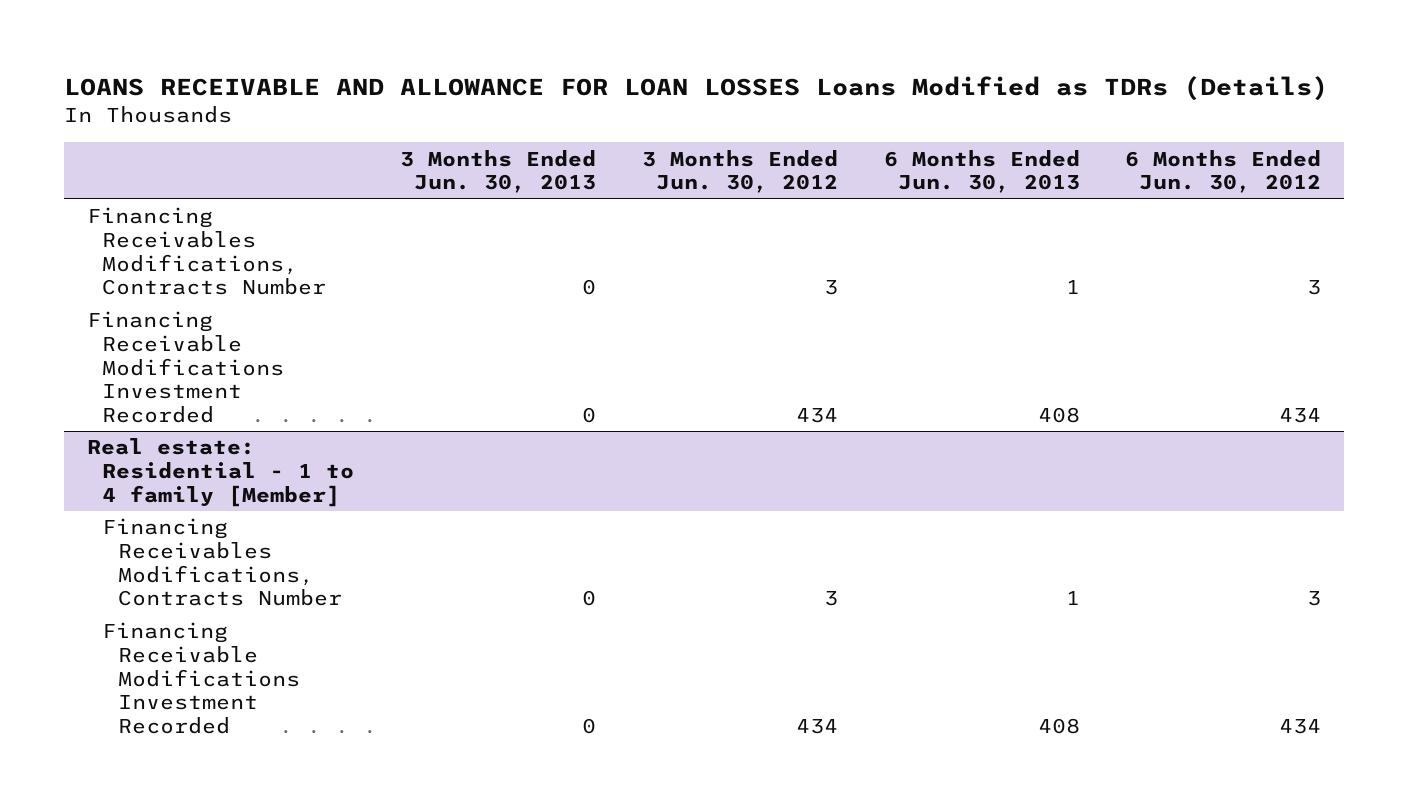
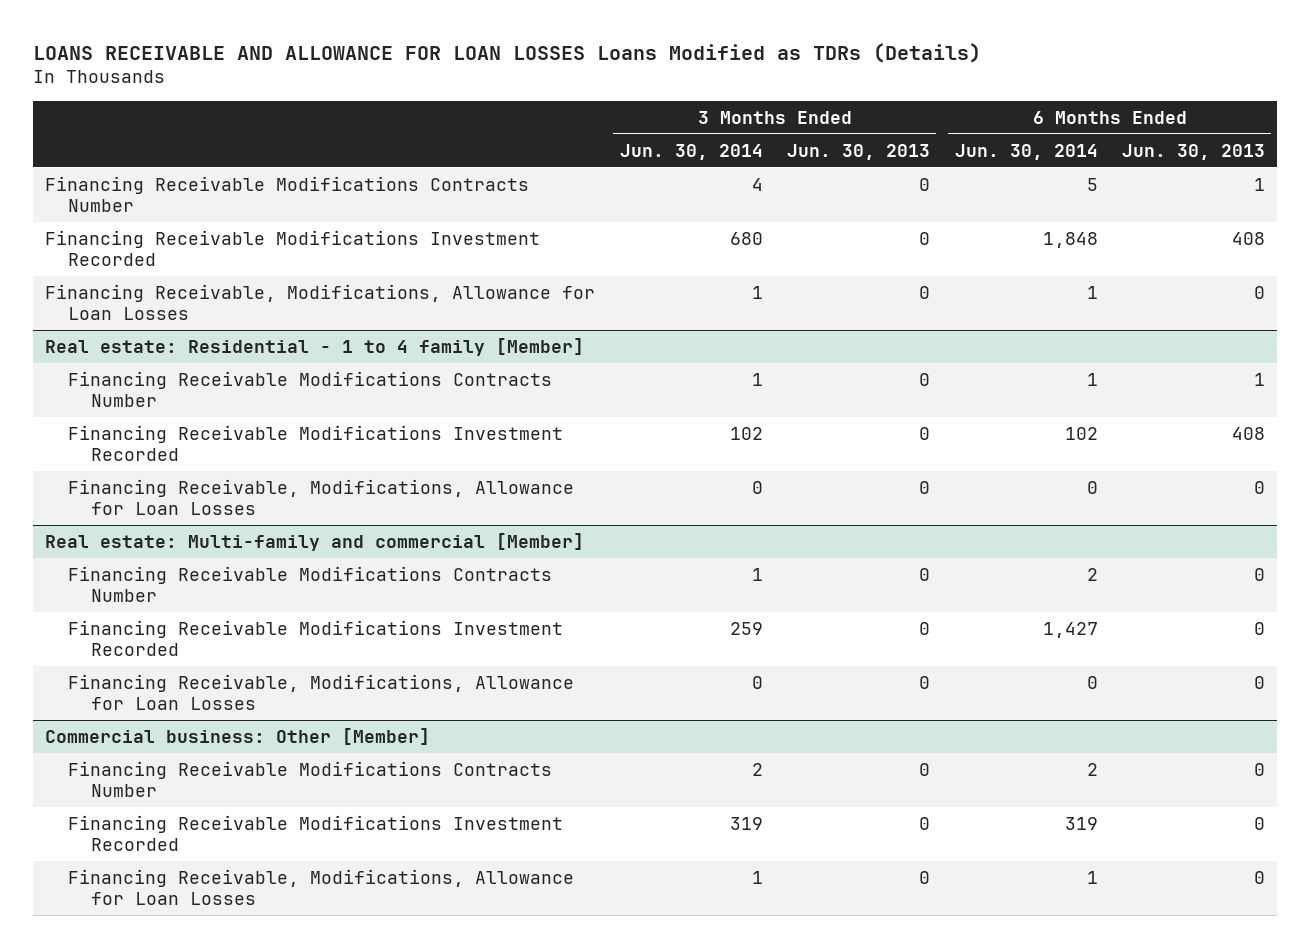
- | 3 Months Ended Jun. 30, 2013 | 3 Months Ended Jun. 30, 2012 | 6 Months Ended Jun. 30, 2013 | 6 Months Ended Jun. 30, 2012
+ | 3 Months Ended Jun. 30, 2014 | 3 Months Ended Jun. 30, 2013 | 6 Months Ended Jun. 30, 2014 | 6 Months Ended Jun. 30, 2013
- Financing Receivables Modifications, Contracts Number | 0 | 3 | 1 | 3
+ Financing Receivable Modifications Contracts Number | 4 | 0 | 5 | 1
+ Financing Receivable, Modifications, Allowance for Loan Losses | 1 | 0 | 1 | 0
@ Real estate: Residential - 1 to 4 family [Member]
- Financing Receivables Modifications, Contracts Number | 0 | 3 | 1 | 3
+ Financing Receivable Modifications Contracts Number | 1 | 0 | 1 | 1
+ Financing Receivable, Modifications, Allowance for Loan Losses | 0 | 0 | 0 | 0
+ Real estate: Multi-family and commercial [Member]
+ Financing Receivable Modifications Contracts Number | 1 | 0 | 2 | 0
+ Financing Receivable Modifications Investment Recorded | 259 | 0 | 1,427 | 0
+ Financing Receivable, Modifications, Allowance for Loan Losses | 0 | 0 | 0 | 0
+ Commercial business: Other [Member]
+ Financing Receivable Modifications Contracts Number | 2 | 0 | 2 | 0
+ Financing Receivable Modifications Investment Recorded | 319 | 0 | 319 | 0
+ Financing Receivable, Modifications, Allowance for Loan Losses | 1 | 0 | 1 | 0

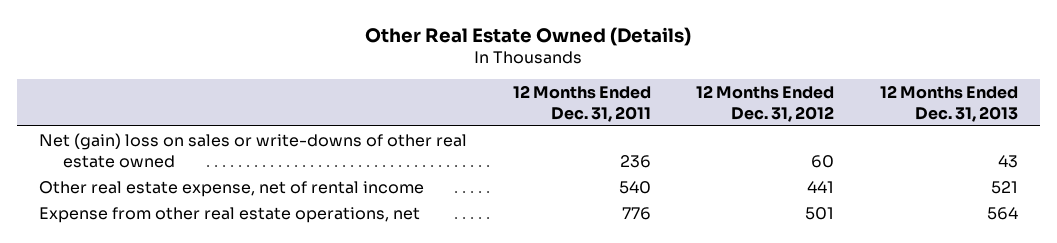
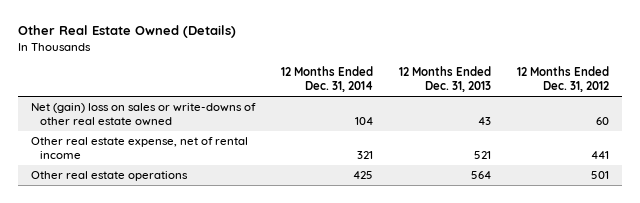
- | 12 Months Ended Dec. 31, 2011 | 12 Months Ended Dec. 31, 2012 | 12 Months Ended Dec. 31, 2013
+ | 12 Months Ended Dec. 31, 2014 | 12 Months Ended Dec. 31, 2013 | 12 Months Ended Dec. 31, 2012
- Expense from other real estate operations, net | 776 | 501 | 564
+ Other real estate operations | 425 | 564 | 501

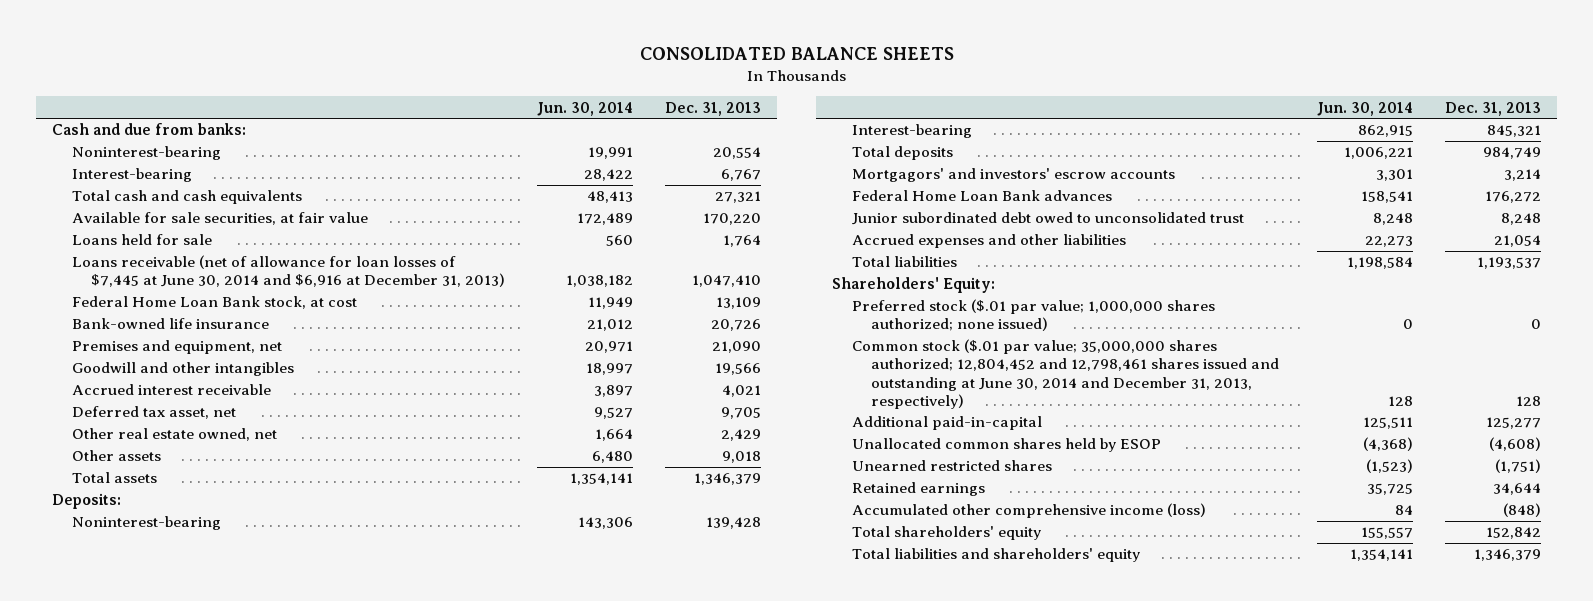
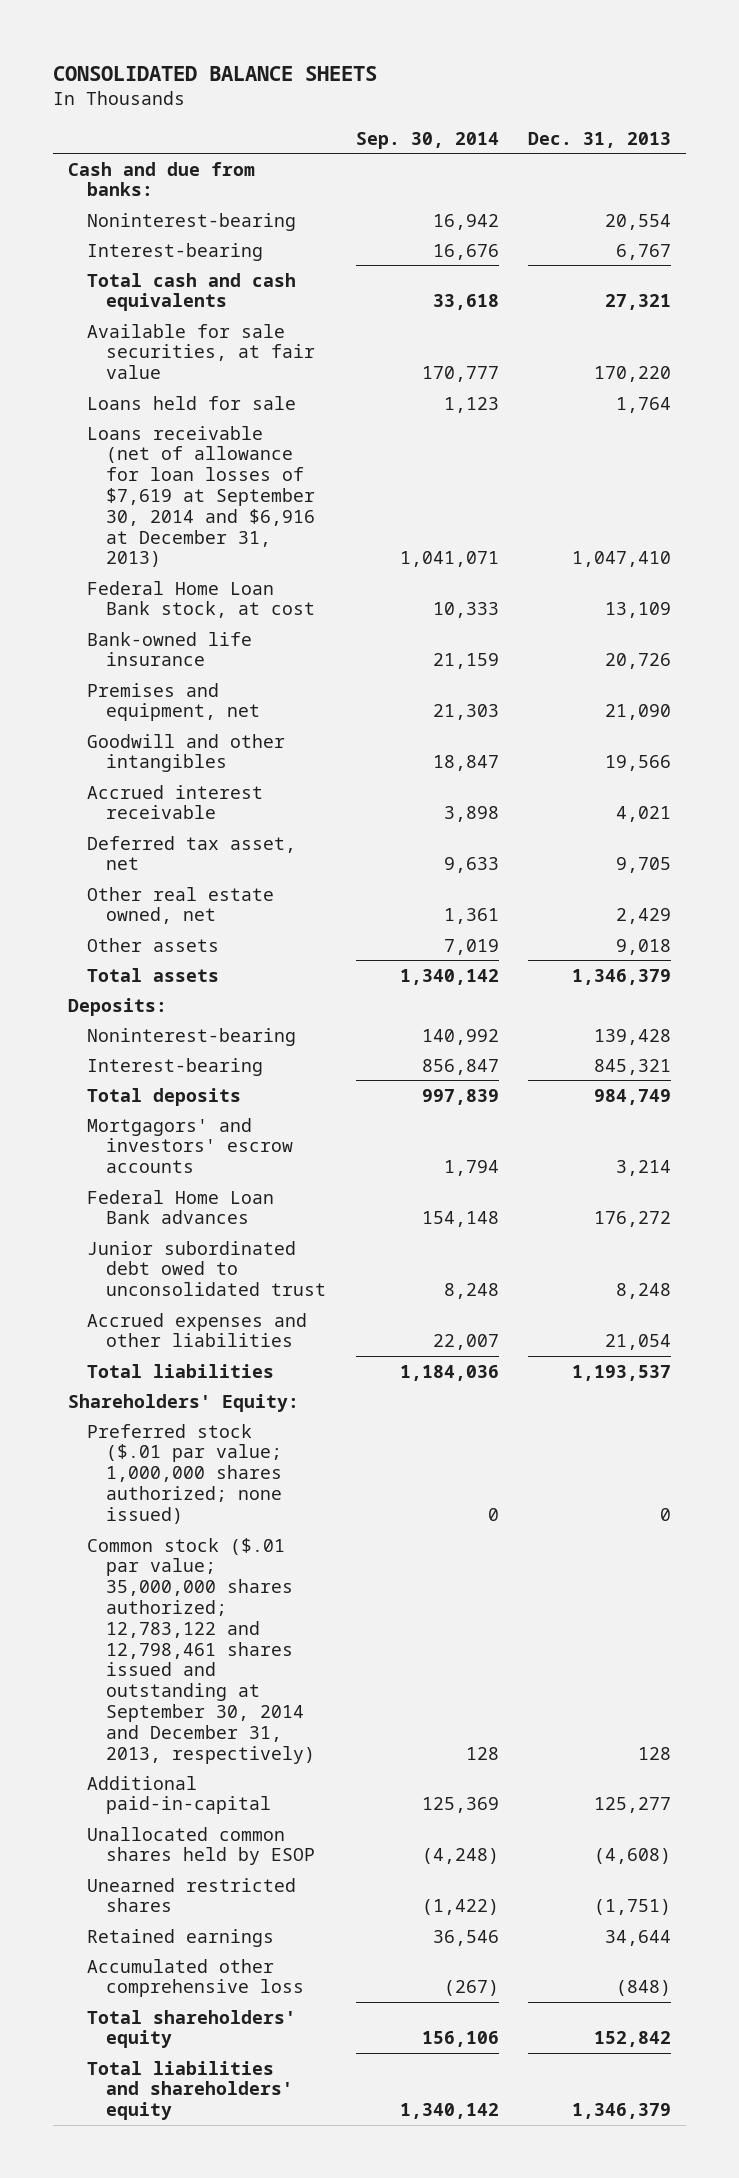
- | Jun. 30, 2014 | Dec. 31, 2013
+ | Sep. 30, 2014 | Dec. 31, 2013
- Loans receivable (net of allowance for loan losses of $7,445 at June 30, 2014 and $6,916 at December 31, 2013) | 1,038,182 | 1,047,410
+ Loans receivable (net of allowance for loan losses of $7,619 at September 30, 2014 and $6,916 at December 31, 2013) | 1,041,071 | 1,047,410
- Common stock ($.01 par value; 35,000,000 shares authorized; 12,804,452 and 12,798,461 shares issued and outstanding at June 30, 2014 and December 31, 2013, respectively) | 128 | 128
+ Common stock ($.01 par value; 35,000,000 shares authorized; 12,783,122 and 12,798,461 shares issued and outstanding at September 30, 2014 and December 31, 2013, respectively) | 128 | 128
- Accumulated other comprehensive income (loss) | 84 | (848)
+ Accumulated other comprehensive loss | (267) | (848)

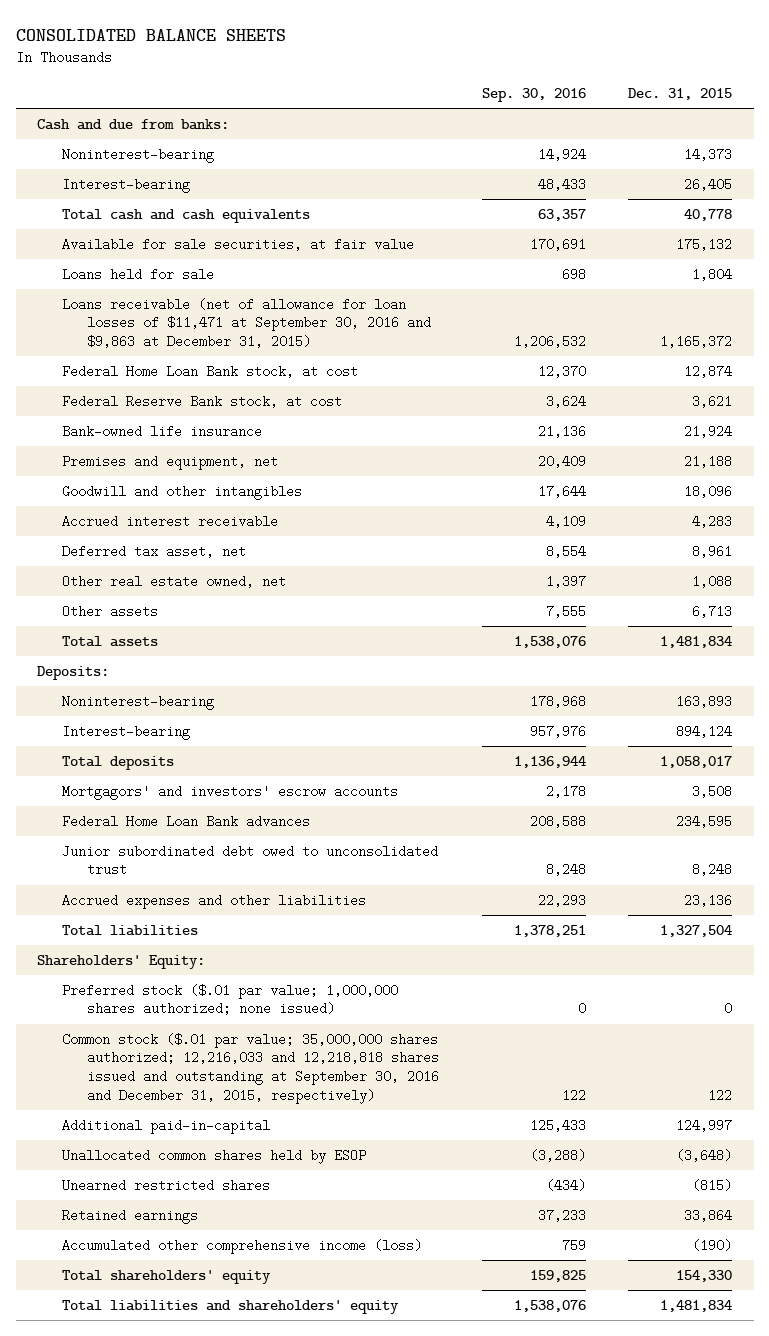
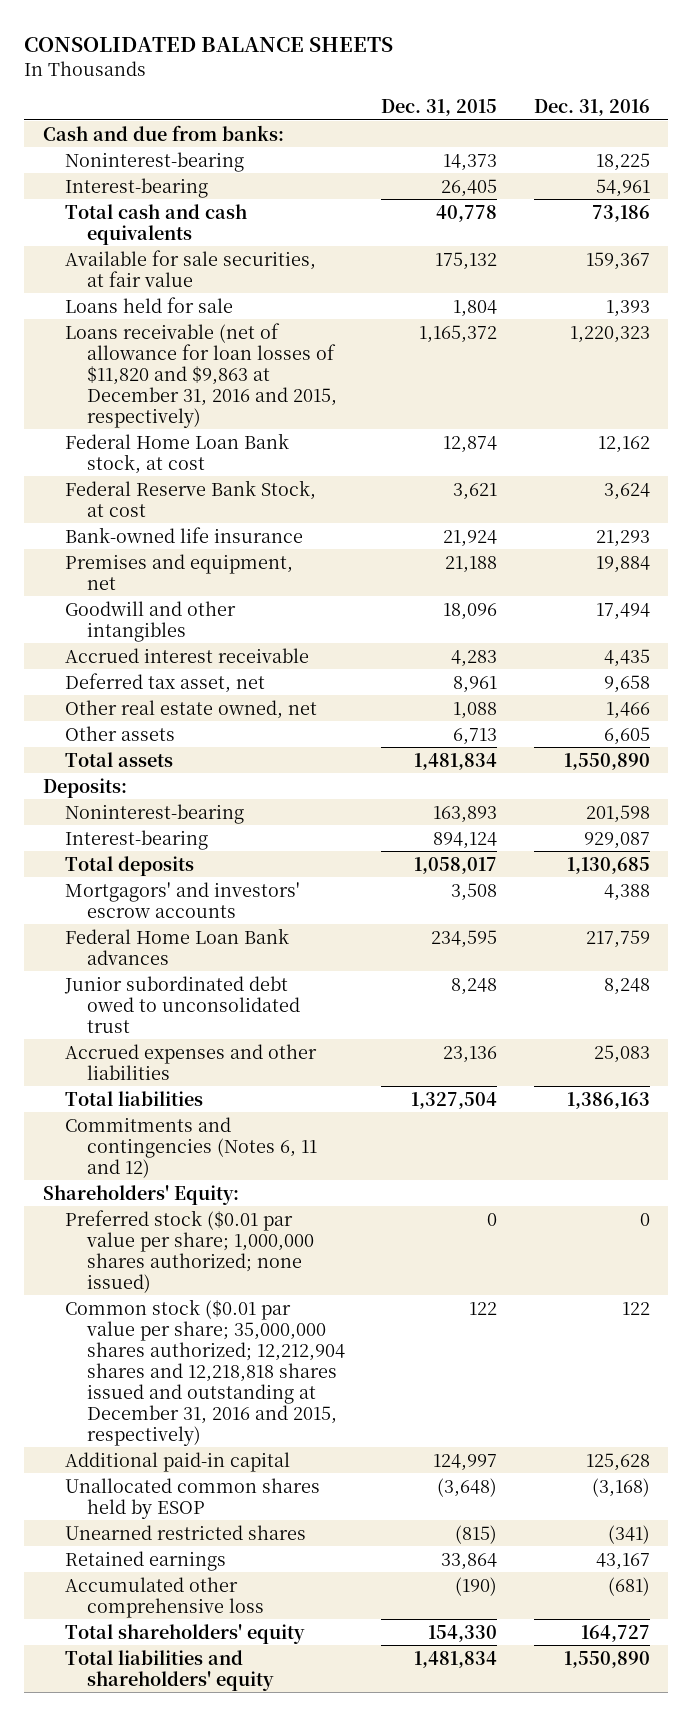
- | Sep. 30, 2016 | Dec. 31, 2015
+ | Dec. 31, 2015 | Dec. 31, 2016
- Loans receivable (net of allowance for loan losses of $11,471 at September 30, 2016 and $9,863 at December 31, 2015) | 1,206,532 | 1,165,372
+ Loans receivable (net of allowance for loan losses of $11,820 and $9,863 at December 31, 2016 and 2015, respectively) | 1,165,372 | 1,220,323
- Federal Reserve Bank stock, at cost | 3,624 | 3,621
+ Federal Reserve Bank Stock, at cost | 3,621 | 3,624
+ Commitments and contingencies (Notes 6, 11 and 12)
- Preferred stock ($.01 par value; 1,000,000 shares authorized; none issued) | 0 | 0
- Common stock ($.01 par value; 35,000,000 shares authorized; 12,216,033 and 12,218,818 shares issued and outstanding at September 30, 2016 and December 31, 2015, respectively) | 122 | 122
- Additional paid-in-capital | 125,433 | 124,997
+ Preferred stock ($0.01 par value per share; 1,000,000 shares authorized; none issued) | 0 | 0
+ Common stock ($0.01 par value per share; 35,000,000 shares authorized; 12,212,904 shares and 12,218,818 shares issued and outstanding at December 31, 2016 and 2015, respectively) | 122 | 122
+ Additional paid-in capital | 124,997 | 125,628
- Accumulated other comprehensive income (loss) | 759 | (190)
+ Accumulated other comprehensive loss | (190) | (681)

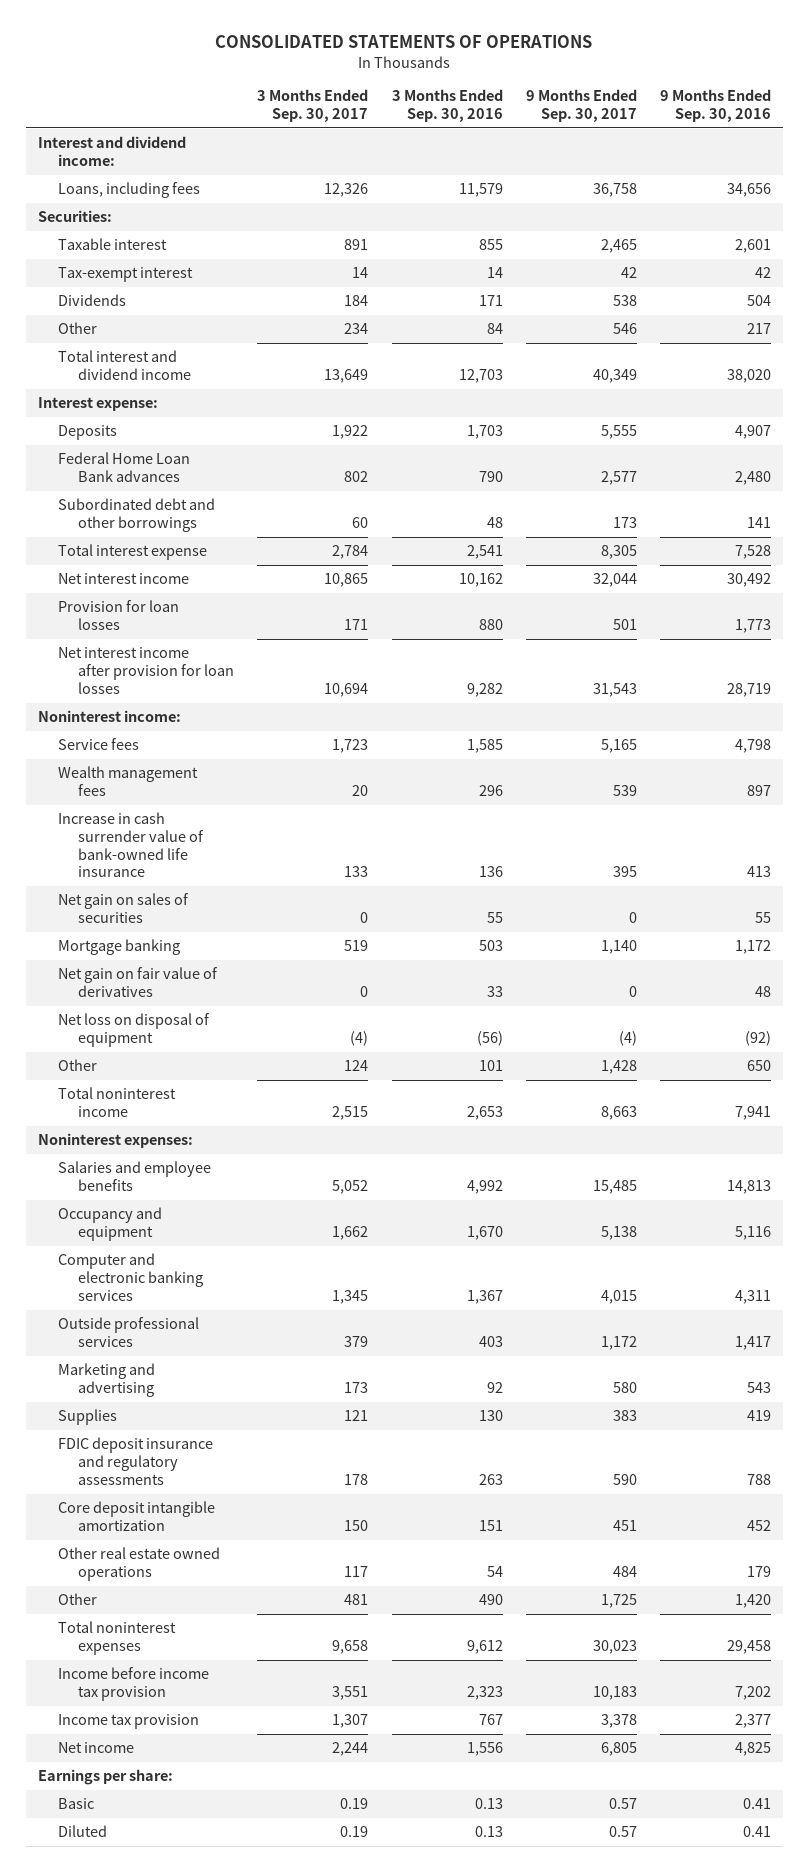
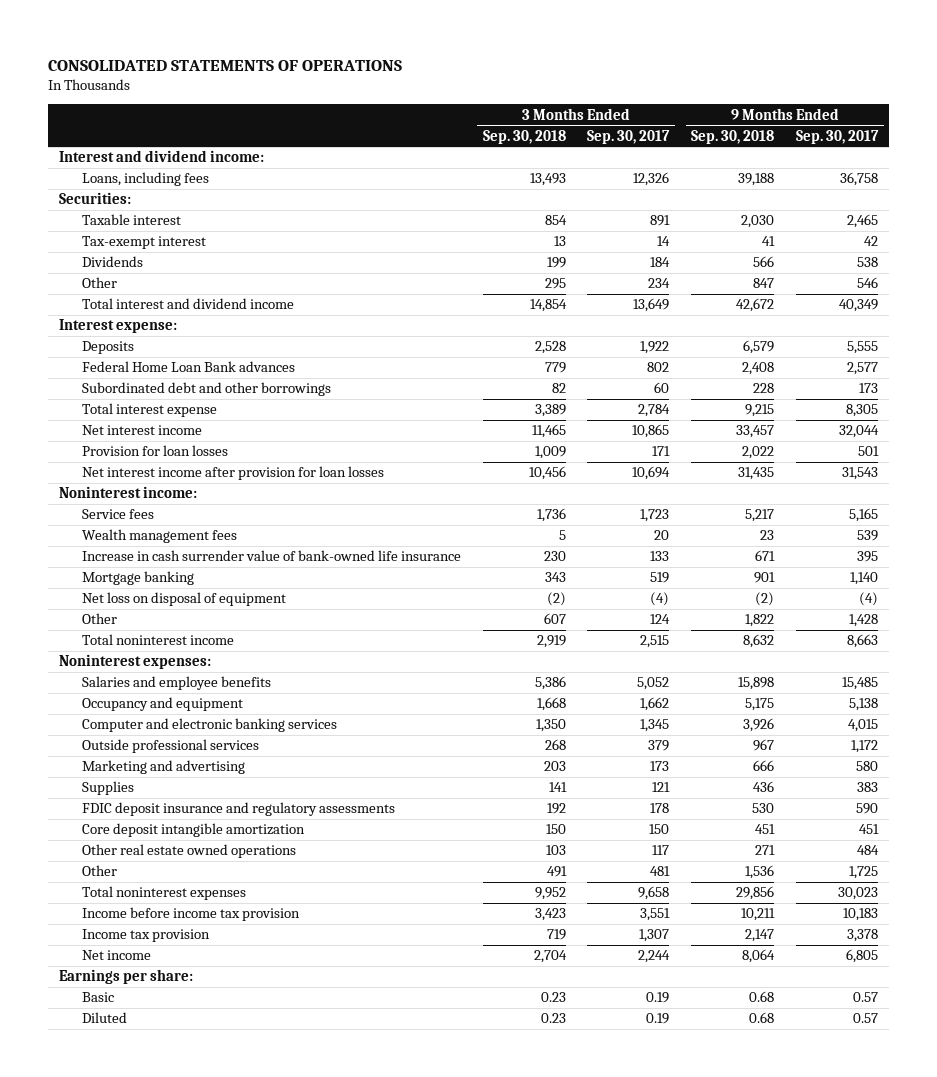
- | 3 Months Ended Sep. 30, 2017 | 3 Months Ended Sep. 30, 2016 | 9 Months Ended Sep. 30, 2017 | 9 Months Ended Sep. 30, 2016
+ | 3 Months Ended Sep. 30, 2018 | 3 Months Ended Sep. 30, 2017 | 9 Months Ended Sep. 30, 2018 | 9 Months Ended Sep. 30, 2017
- Net gain on sales of securities | 0 | 55 | 0 | 55
- Net gain on fair value of derivatives | 0 | 33 | 0 | 48

